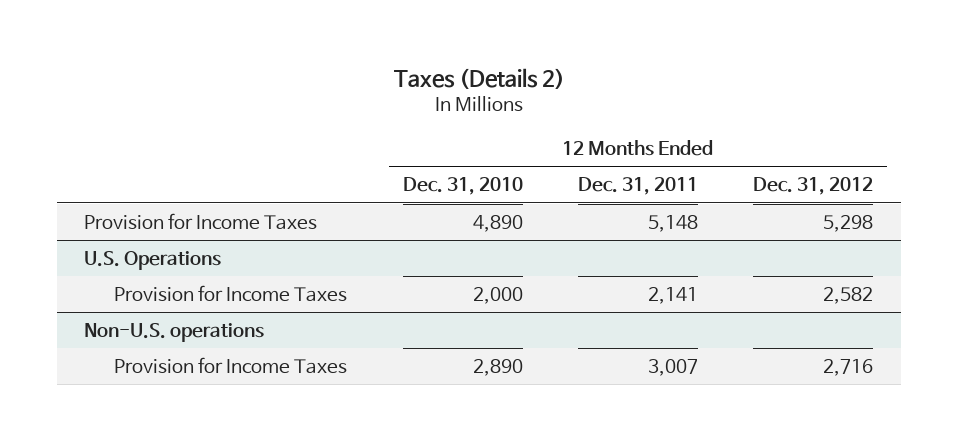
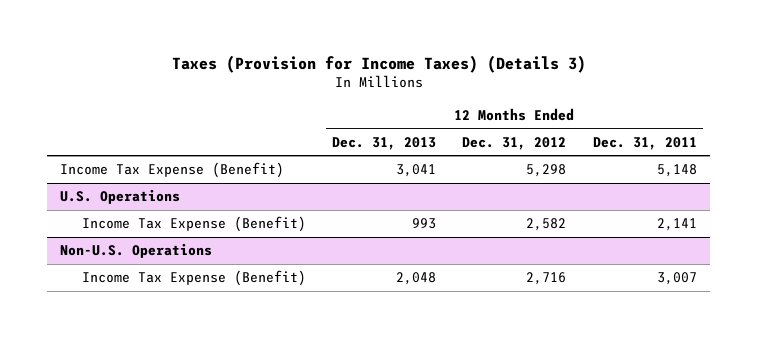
- Taxes (Details 2)
+ Taxes (Provision for Income Taxes) (Details 3)
- | 12 Months Ended Dec. 31, 2010 | 12 Months Ended Dec. 31, 2011 | 12 Months Ended Dec. 31, 2012
+ | 12 Months Ended Dec. 31, 2013 | 12 Months Ended Dec. 31, 2012 | 12 Months Ended Dec. 31, 2011
- Provision for Income Taxes | 4,890 | 5,148 | 5,298
+ Income Tax Expense (Benefit) | 3,041 | 5,298 | 5,148
@ U.S. Operations
- Provision for Income Taxes | 2,000 | 2,141 | 2,582
- Non-U.S. operations
- Provision for Income Taxes | 2,890 | 3,007 | 2,716
@ U.S. Operations
+ Income Tax Expense (Benefit) | 993 | 2,582 | 2,141
+ Non-U.S. Operations
+ Income Tax Expense (Benefit) | 2,048 | 2,716 | 3,007

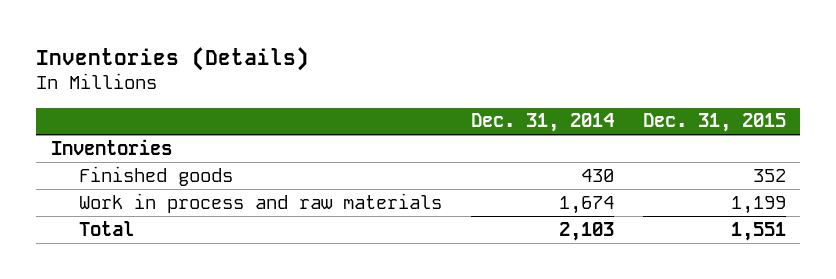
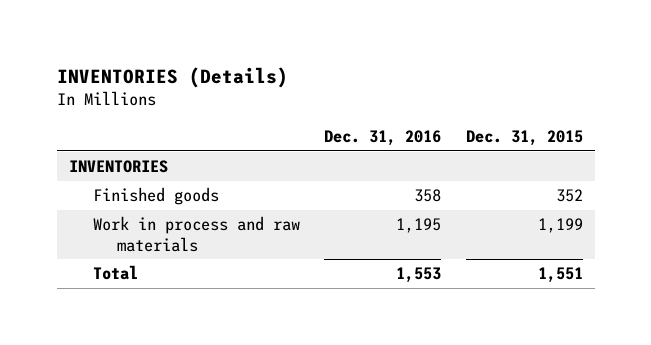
- Inventories (Details)
+ INVENTORIES (Details)
- | Dec. 31, 2014 | Dec. 31, 2015
+ | Dec. 31, 2016 | Dec. 31, 2015
- Inventories
+ INVENTORIES

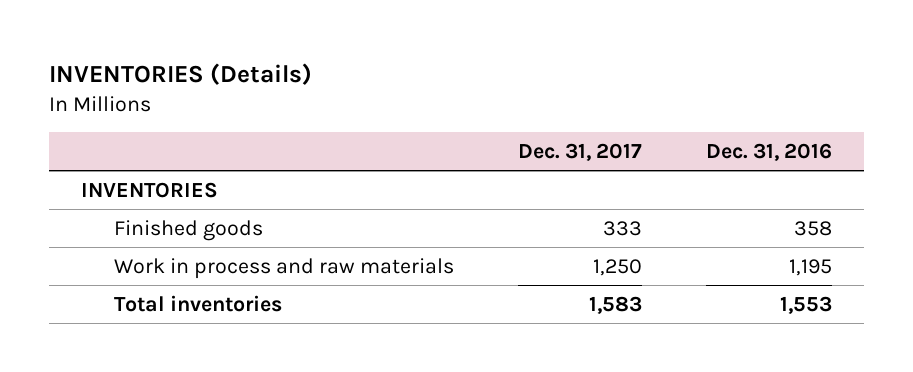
- | Dec. 31, 2016 | Dec. 31, 2015
+ | Dec. 31, 2017 | Dec. 31, 2016
- Total | 1,553 | 1,551
+ Total inventories | 1,583 | 1,553

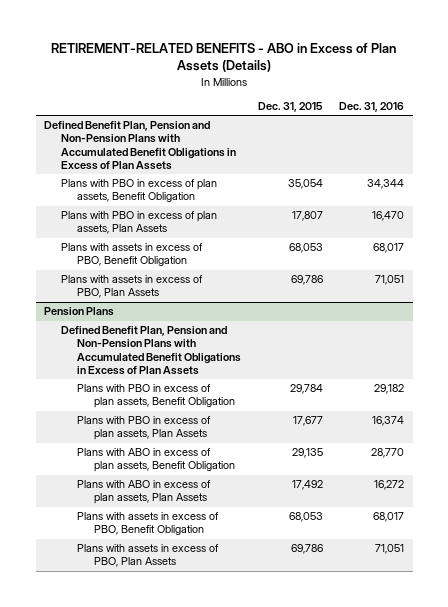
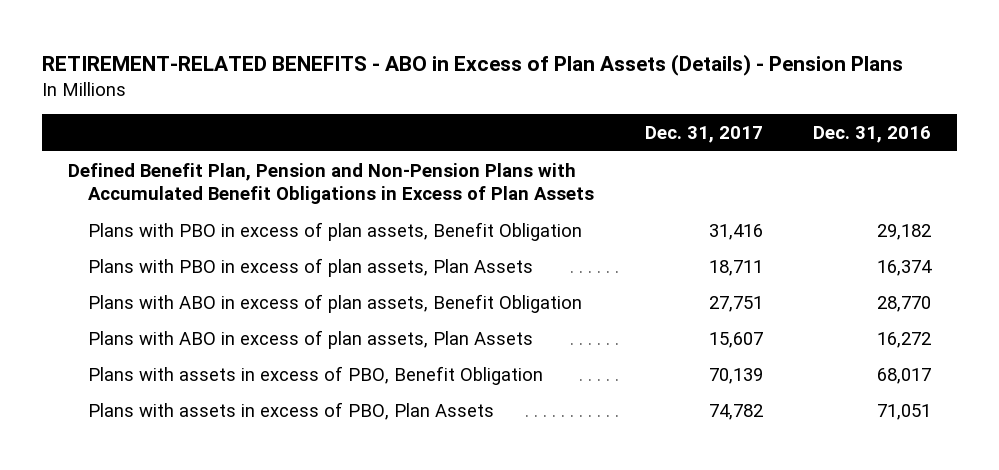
- RETIREMENT-RELATED BENEFITS - ABO in Excess of Plan Assets (Details)
+ RETIREMENT-RELATED BENEFITS - ABO in Excess of Plan Assets (Details) - Pension Plans
- | Dec. 31, 2015 | Dec. 31, 2016
+ | Dec. 31, 2017 | Dec. 31, 2016
- Plans with PBO in excess of plan assets, Benefit Obligation | 35,054 | 34,344
- Plans with PBO in excess of plan assets, Plan Assets | 17,807 | 16,470
- Plans with assets in excess of PBO, Benefit Obligation | 68,053 | 68,017
- Plans with assets in excess of PBO, Plan Assets | 69,786 | 71,051
- Pension Plans
- Defined Benefit Plan, Pension and Non-Pension Plans with Accumulated Benefit Obligations in Excess of Plan Assets

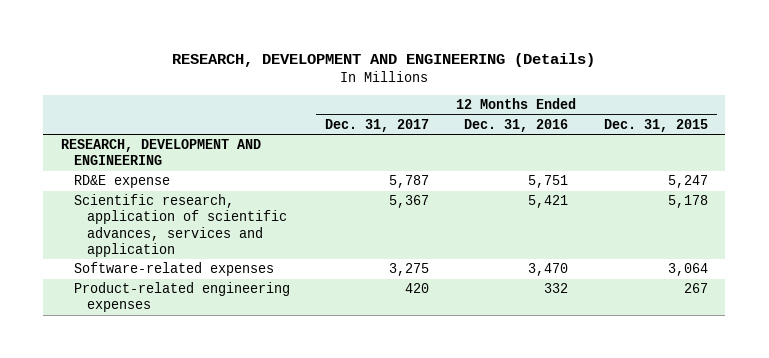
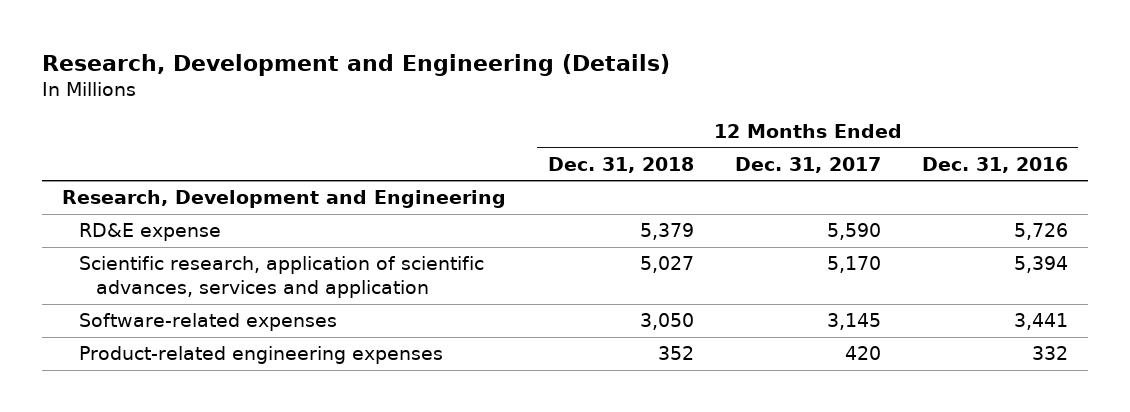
- RESEARCH, DEVELOPMENT AND ENGINEERING (Details)
+ Research, Development and Engineering (Details)
- | 12 Months Ended Dec. 31, 2017 | 12 Months Ended Dec. 31, 2016 | 12 Months Ended Dec. 31, 2015
+ | 12 Months Ended Dec. 31, 2018 | 12 Months Ended Dec. 31, 2017 | 12 Months Ended Dec. 31, 2016
- RESEARCH, DEVELOPMENT AND ENGINEERING
- RD&E expense | 5,787 | 5,751 | 5,247
- Scientific research, application of scientific advances, services and application | 5,367 | 5,421 | 5,178
- Software-related expenses | 3,275 | 3,470 | 3,064
+ Research, Development and Engineering
+ RD&E expense | 5,379 | 5,590 | 5,726
+ Scientific research, application of scientific advances, services and application | 5,027 | 5,170 | 5,394
+ Software-related expenses | 3,050 | 3,145 | 3,441

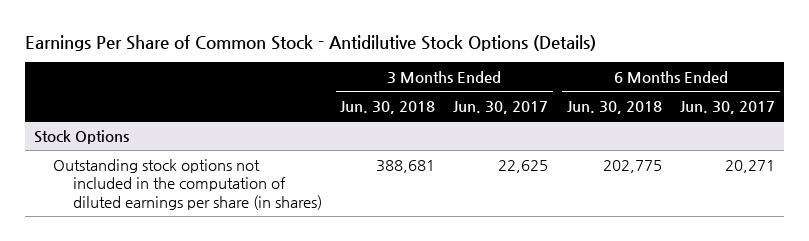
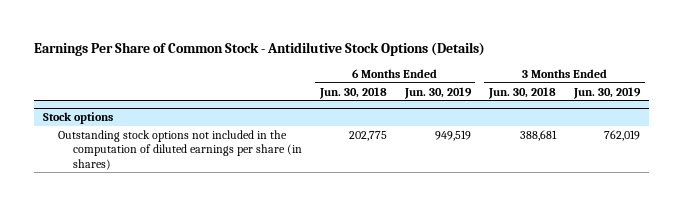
- | 3 Months Ended Jun. 30, 2018 | 3 Months Ended Jun. 30, 2017 | 6 Months Ended Jun. 30, 2018 | 6 Months Ended Jun. 30, 2017
+ | 6 Months Ended Jun. 30, 2018 | 6 Months Ended Jun. 30, 2019 | 3 Months Ended Jun. 30, 2018 | 3 Months Ended Jun. 30, 2019
- Stock Options
+ Stock options

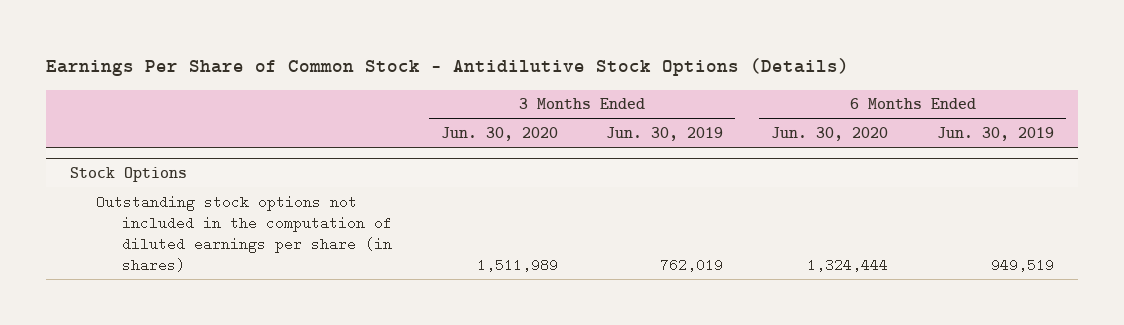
- | 6 Months Ended Jun. 30, 2018 | 6 Months Ended Jun. 30, 2019 | 3 Months Ended Jun. 30, 2018 | 3 Months Ended Jun. 30, 2019
+ | 3 Months Ended Jun. 30, 2020 | 3 Months Ended Jun. 30, 2019 | 6 Months Ended Jun. 30, 2020 | 6 Months Ended Jun. 30, 2019
- Stock options
+ Stock Options

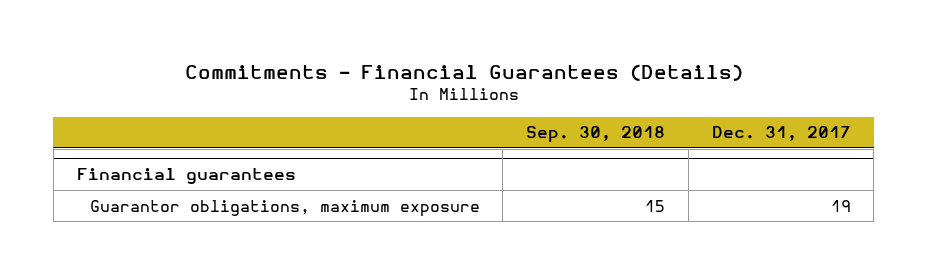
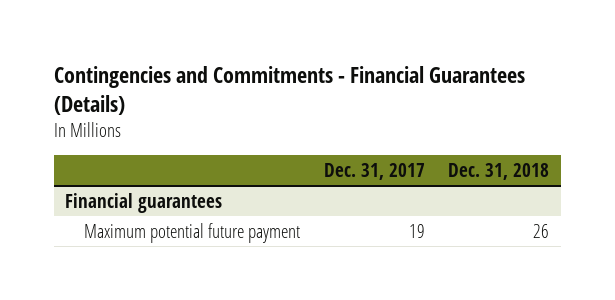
- Commitments - Financial Guarantees (Details)
+ Contingencies and Commitments - Financial Guarantees (Details)
- | Sep. 30, 2018 | Dec. 31, 2017
+ | Dec. 31, 2017 | Dec. 31, 2018
@ Financial guarantees
- Guarantor obligations, maximum exposure | 15 | 19
+ Maximum potential future payment | 19 | 26

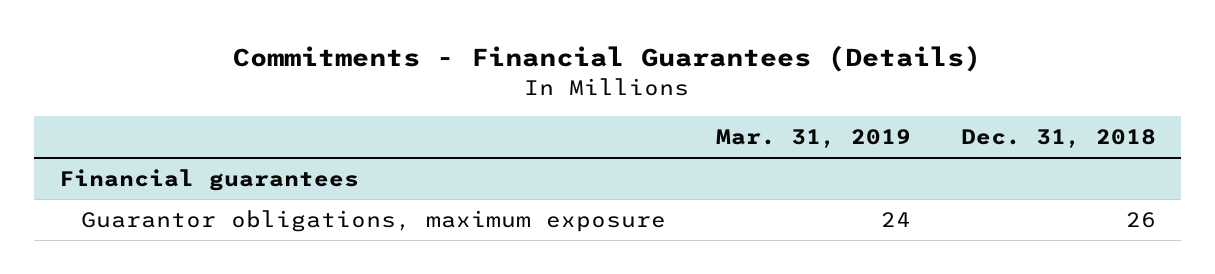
- Contingencies and Commitments - Financial Guarantees (Details)
+ Commitments - Financial Guarantees (Details)
- | Dec. 31, 2017 | Dec. 31, 2018
+ | Mar. 31, 2019 | Dec. 31, 2018
@ Financial guarantees
- Maximum potential future payment | 19 | 26
+ Guarantor obligations, maximum exposure | 24 | 26

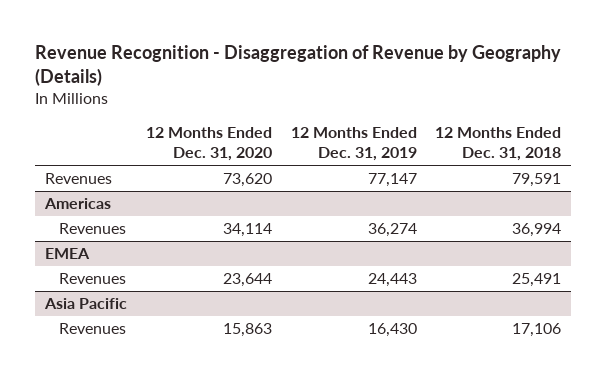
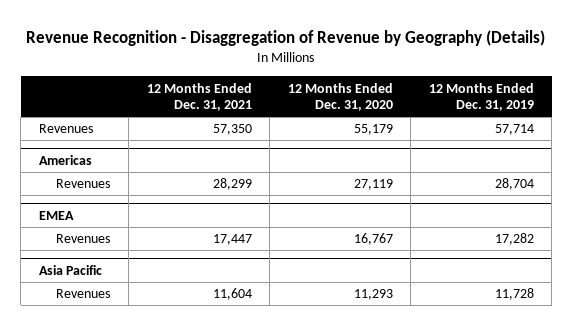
- | 12 Months Ended Dec. 31, 2020 | 12 Months Ended Dec. 31, 2019 | 12 Months Ended Dec. 31, 2018
+ | 12 Months Ended Dec. 31, 2021 | 12 Months Ended Dec. 31, 2020 | 12 Months Ended Dec. 31, 2019
- Revenues | 73,620 | 77,147 | 79,591
+ Revenues | 57,350 | 55,179 | 57,714
@ Americas
- Revenues | 34,114 | 36,274 | 36,994
+ Revenues | 28,299 | 27,119 | 28,704
@ EMEA
- Revenues | 23,644 | 24,443 | 25,491
+ Revenues | 17,447 | 16,767 | 17,282
@ Asia Pacific
- Revenues | 15,863 | 16,430 | 17,106
+ Revenues | 11,604 | 11,293 | 11,728

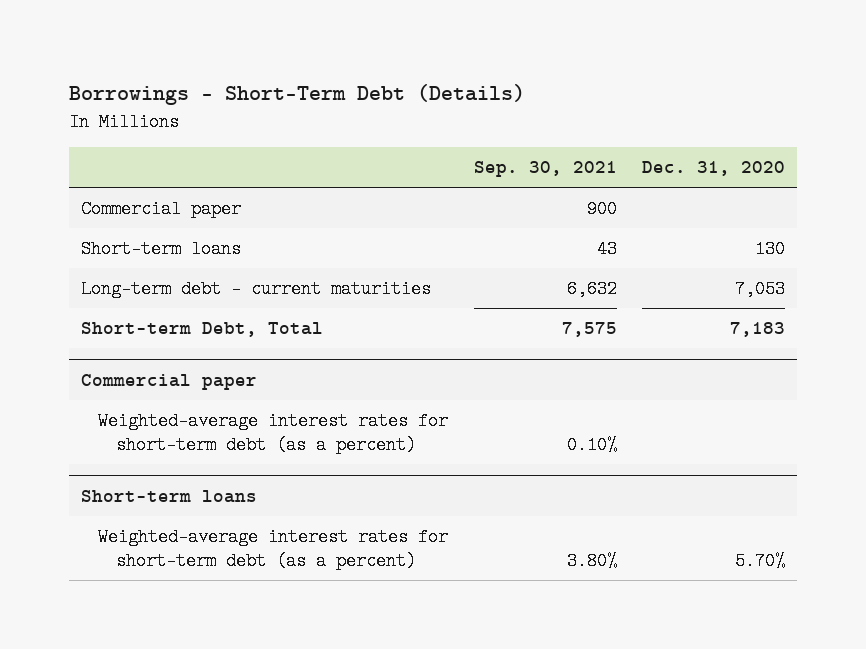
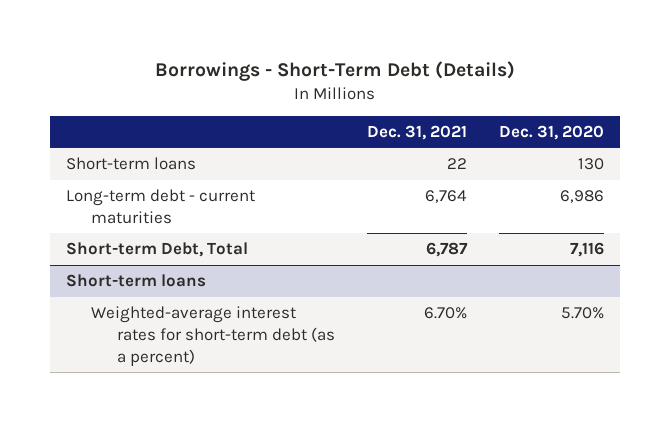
- | Sep. 30, 2021 | Dec. 31, 2020
+ | Dec. 31, 2021 | Dec. 31, 2020
- Commercial paper | 900 |
- Long-term debt - current maturities | 6,632 | 7,053
- Short-term Debt, Total | 7,575 | 7,183
- Commercial paper
- Weighted-average interest rates for short-term debt (as a percent) | 0.10% |
+ Long-term debt - current maturities | 6,764 | 6,986
+ Short-term Debt, Total | 6,787 | 7,116

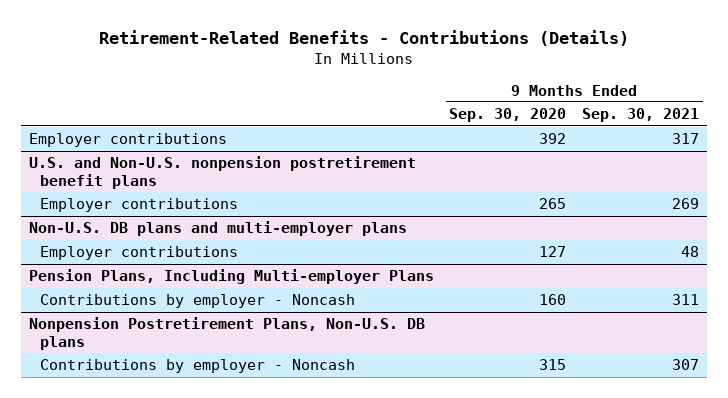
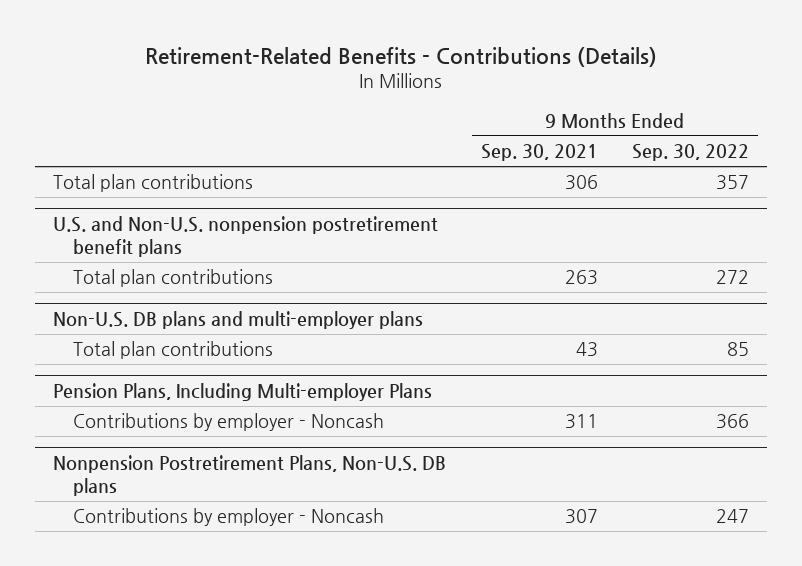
- | 9 Months Ended Sep. 30, 2020 | 9 Months Ended Sep. 30, 2021
+ | 9 Months Ended Sep. 30, 2021 | 9 Months Ended Sep. 30, 2022
- Employer contributions | 392 | 317
+ Total plan contributions | 306 | 357
@ U.S. and Non-U.S. nonpension postretirement benefit plans
- Employer contributions | 265 | 269
+ Total plan contributions | 263 | 272
@ Non-U.S. DB plans and multi-employer plans
- Employer contributions | 127 | 48
+ Total plan contributions | 43 | 85

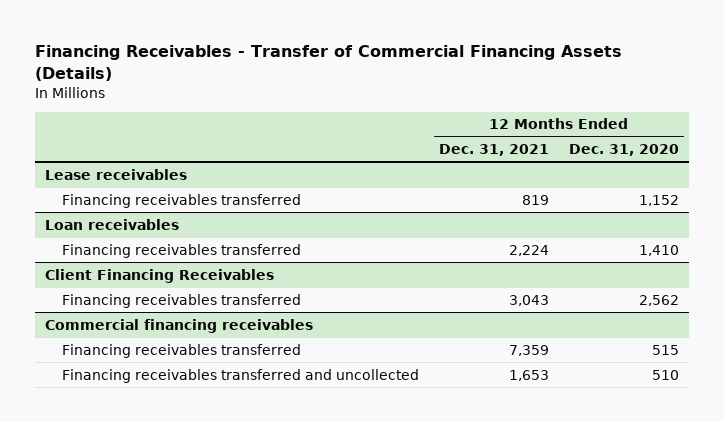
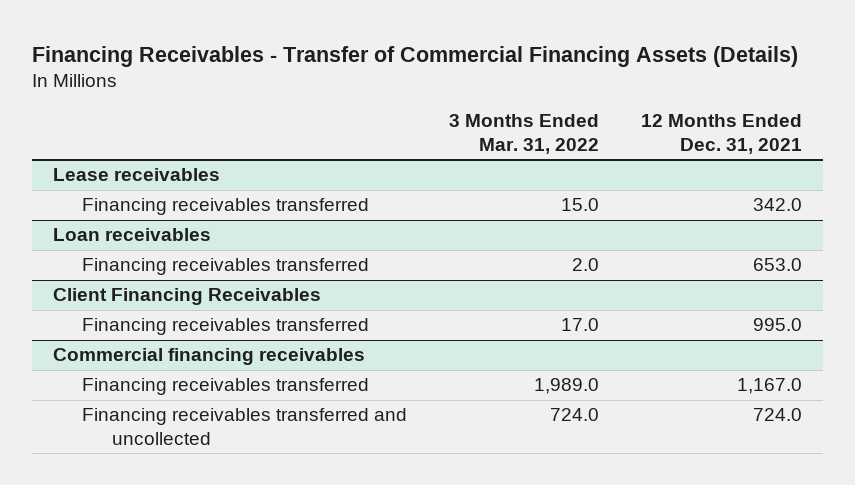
- | 12 Months Ended Dec. 31, 2021 | 12 Months Ended Dec. 31, 2020
+ | 3 Months Ended Mar. 31, 2022 | 12 Months Ended Dec. 31, 2021
@ Lease receivables
- Financing receivables transferred | 819 | 1,152
+ Financing receivables transferred | 15.0 | 342.0
@ Loan receivables
- Financing receivables transferred | 2,224 | 1,410
+ Financing receivables transferred | 2.0 | 653.0
@ Client Financing Receivables
- Financing receivables transferred | 3,043 | 2,562
+ Financing receivables transferred | 17.0 | 995.0
@ Commercial financing receivables
- Financing receivables transferred | 7,359 | 515
- Financing receivables transferred and uncollected | 1,653 | 510
+ Financing receivables transferred | 1,989.0 | 1,167.0
+ Financing receivables transferred and uncollected | 724.0 | 724.0

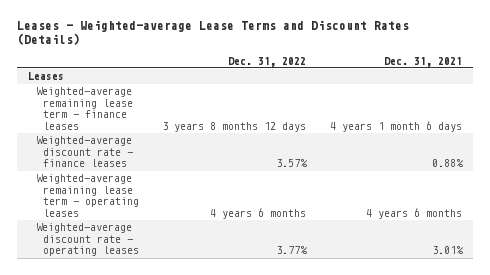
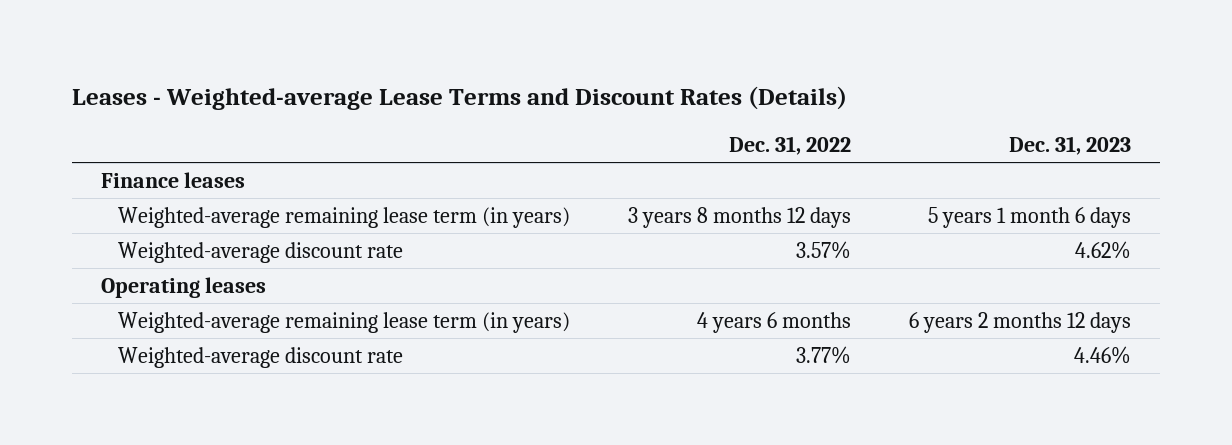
- | Dec. 31, 2022 | Dec. 31, 2021
+ | Dec. 31, 2022 | Dec. 31, 2023
- Leases
- Weighted-average remaining lease term - finance leases | 3 years 8 months 12 days | 4 years 1 month 6 days
- Weighted-average discount rate - finance leases | 3.57% | 0.88%
- Weighted-average remaining lease term - operating leases | 4 years 6 months | 4 years 6 months
- Weighted-average discount rate - operating leases | 3.77% | 3.01%
+ Finance leases
+ Weighted-average remaining lease term (in years) | 3 years 8 months 12 days | 5 years 1 month 6 days
+ Weighted-average discount rate | 3.57% | 4.62%
+ Operating leases
+ Weighted-average remaining lease term (in years) | 4 years 6 months | 6 years 2 months 12 days
+ Weighted-average discount rate | 3.77% | 4.46%

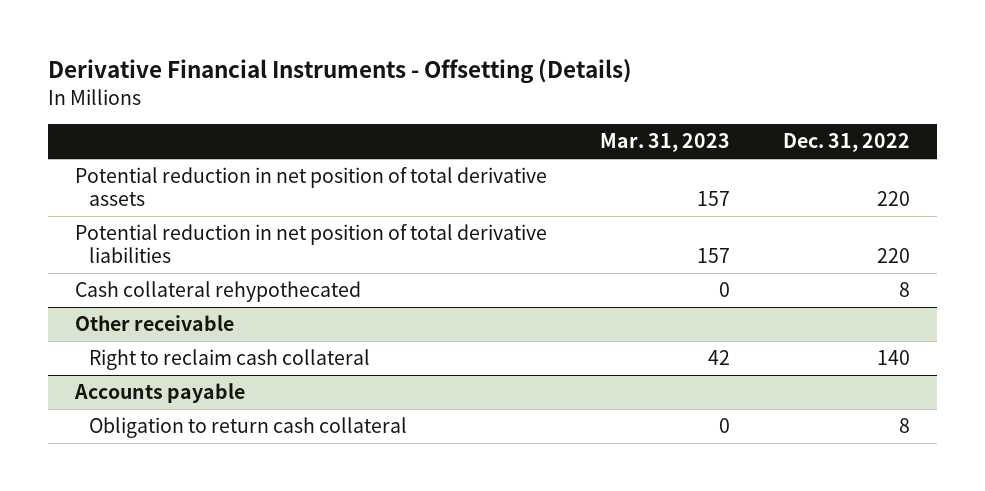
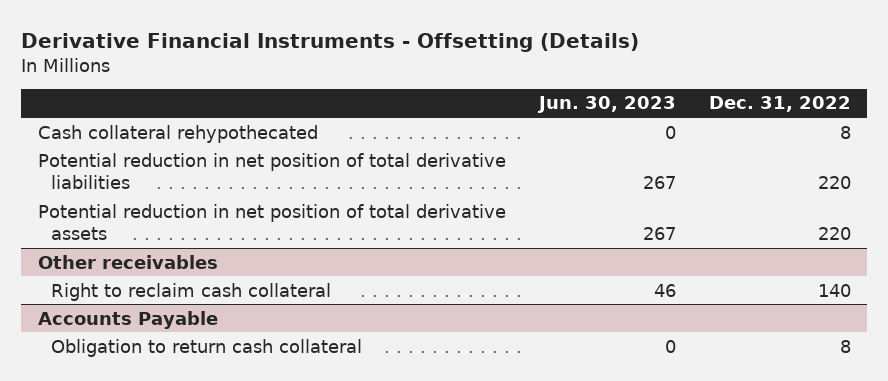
- | Mar. 31, 2023 | Dec. 31, 2022
+ | Jun. 30, 2023 | Dec. 31, 2022
- Other receivable
moved down: Potential reduction in net position of total derivative liabilities | 267 | 220
moved down: Potential reduction in net position of total derivative assets | 267 | 220
+ Other receivables
- Accounts payable
+ Accounts Payable

